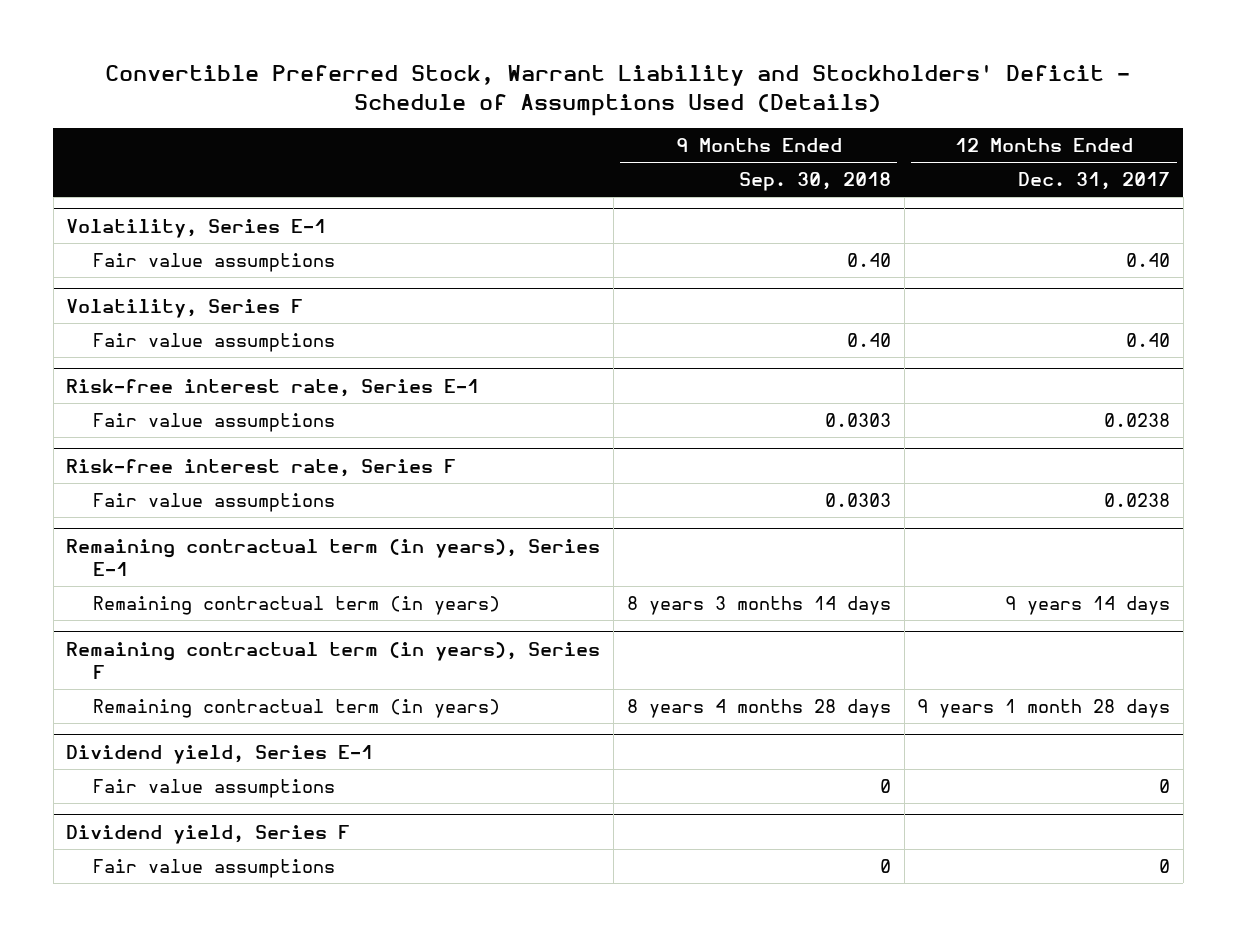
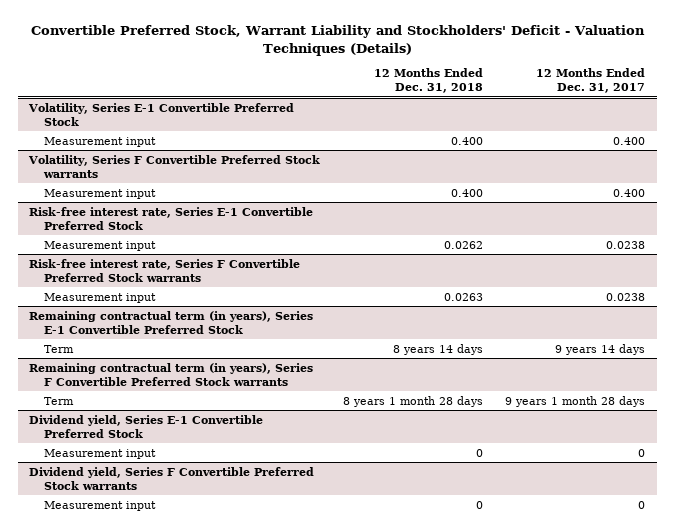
- Convertible Preferred Stock, Warrant Liability and Stockholders' Deficit - Schedule of Assumptions Used (Details)
+ Convertible Preferred Stock, Warrant Liability and Stockholders' Deficit - Valuation Techniques (Details)
- | 9 Months Ended Sep. 30, 2018 | 12 Months Ended Dec. 31, 2017
+ | 12 Months Ended Dec. 31, 2018 | 12 Months Ended Dec. 31, 2017
- Volatility, Series E-1
- Fair value assumptions | 0.40 | 0.40
- Volatility, Series F
- Fair value assumptions | 0.40 | 0.40
- Risk-free interest rate, Series E-1
- Fair value assumptions | 0.0303 | 0.0238
- Risk-free interest rate, Series F
- Fair value assumptions | 0.0303 | 0.0238
- Remaining contractual term (in years), Series E-1
- Remaining contractual term (in years) | 8 years 3 months 14 days | 9 years 14 days
- Remaining contractual term (in years), Series F
- Remaining contractual term (in years) | 8 years 4 months 28 days | 9 years 1 month 28 days
- Dividend yield, Series E-1
- Fair value assumptions | 0 | 0
- Dividend yield, Series F
- Fair value assumptions | 0 | 0
+ Volatility, Series E-1 Convertible Preferred Stock
+ Measurement input | 0.400 | 0.400
+ Volatility, Series F Convertible Preferred Stock warrants
+ Measurement input | 0.400 | 0.400
+ Risk-free interest rate, Series E-1 Convertible Preferred Stock
+ Measurement input | 0.0262 | 0.0238
+ Risk-free interest rate, Series F Convertible Preferred Stock warrants
+ Measurement input | 0.0263 | 0.0238
+ Remaining contractual term (in years), Series E-1 Convertible Preferred Stock
+ Term | 8 years 14 days | 9 years 14 days
+ Remaining contractual term (in years), Series F Convertible Preferred Stock warrants
+ Term | 8 years 1 month 28 days | 9 years 1 month 28 days
+ Dividend yield, Series E-1 Convertible Preferred Stock
+ Measurement input | 0 | 0
+ Dividend yield, Series F Convertible Preferred Stock warrants
+ Measurement input | 0 | 0

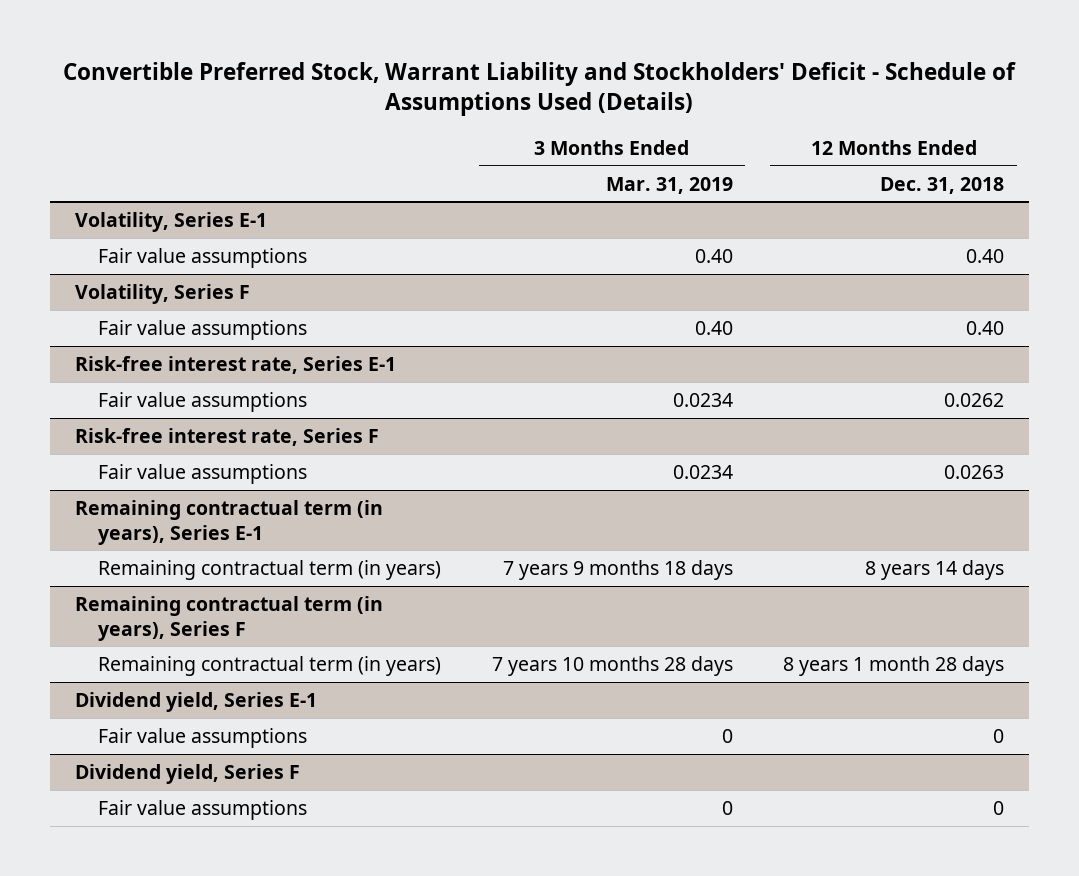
- Convertible Preferred Stock, Warrant Liability and Stockholders' Deficit - Valuation Techniques (Details)
+ Convertible Preferred Stock, Warrant Liability and Stockholders' Deficit - Schedule of Assumptions Used (Details)
- | 12 Months Ended Dec. 31, 2018 | 12 Months Ended Dec. 31, 2017
+ | 3 Months Ended Mar. 31, 2019 | 12 Months Ended Dec. 31, 2018
- Volatility, Series E-1 Convertible Preferred Stock
- Measurement input | 0.400 | 0.400
- Volatility, Series F Convertible Preferred Stock warrants
- Measurement input | 0.400 | 0.400
- Risk-free interest rate, Series E-1 Convertible Preferred Stock
- Measurement input | 0.0262 | 0.0238
- Risk-free interest rate, Series F Convertible Preferred Stock warrants
- Measurement input | 0.0263 | 0.0238
- Remaining contractual term (in years), Series E-1 Convertible Preferred Stock
- Term | 8 years 14 days | 9 years 14 days
- Remaining contractual term (in years), Series F Convertible Preferred Stock warrants
- Term | 8 years 1 month 28 days | 9 years 1 month 28 days
- Dividend yield, Series E-1 Convertible Preferred Stock
- Measurement input | 0 | 0
- Dividend yield, Series F Convertible Preferred Stock warrants
- Measurement input | 0 | 0
+ Volatility, Series E-1
+ Fair value assumptions | 0.40 | 0.40
+ Volatility, Series F
+ Fair value assumptions | 0.40 | 0.40
+ Risk-free interest rate, Series E-1
+ Fair value assumptions | 0.0234 | 0.0262
+ Risk-free interest rate, Series F
+ Fair value assumptions | 0.0234 | 0.0263
+ Remaining contractual term (in years), Series E-1
+ Remaining contractual term (in years) | 7 years 9 months 18 days | 8 years 14 days
+ Remaining contractual term (in years), Series F
+ Remaining contractual term (in years) | 7 years 10 months 28 days | 8 years 1 month 28 days
+ Dividend yield, Series E-1
+ Fair value assumptions | 0 | 0
+ Dividend yield, Series F
+ Fair value assumptions | 0 | 0

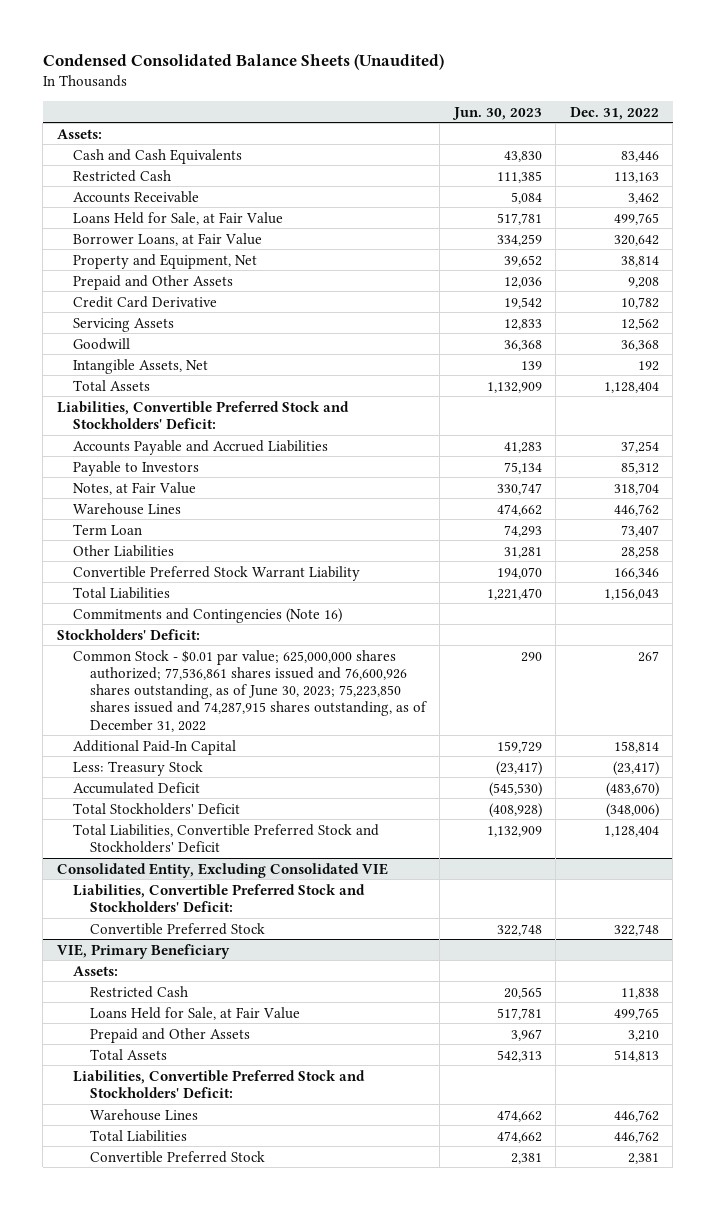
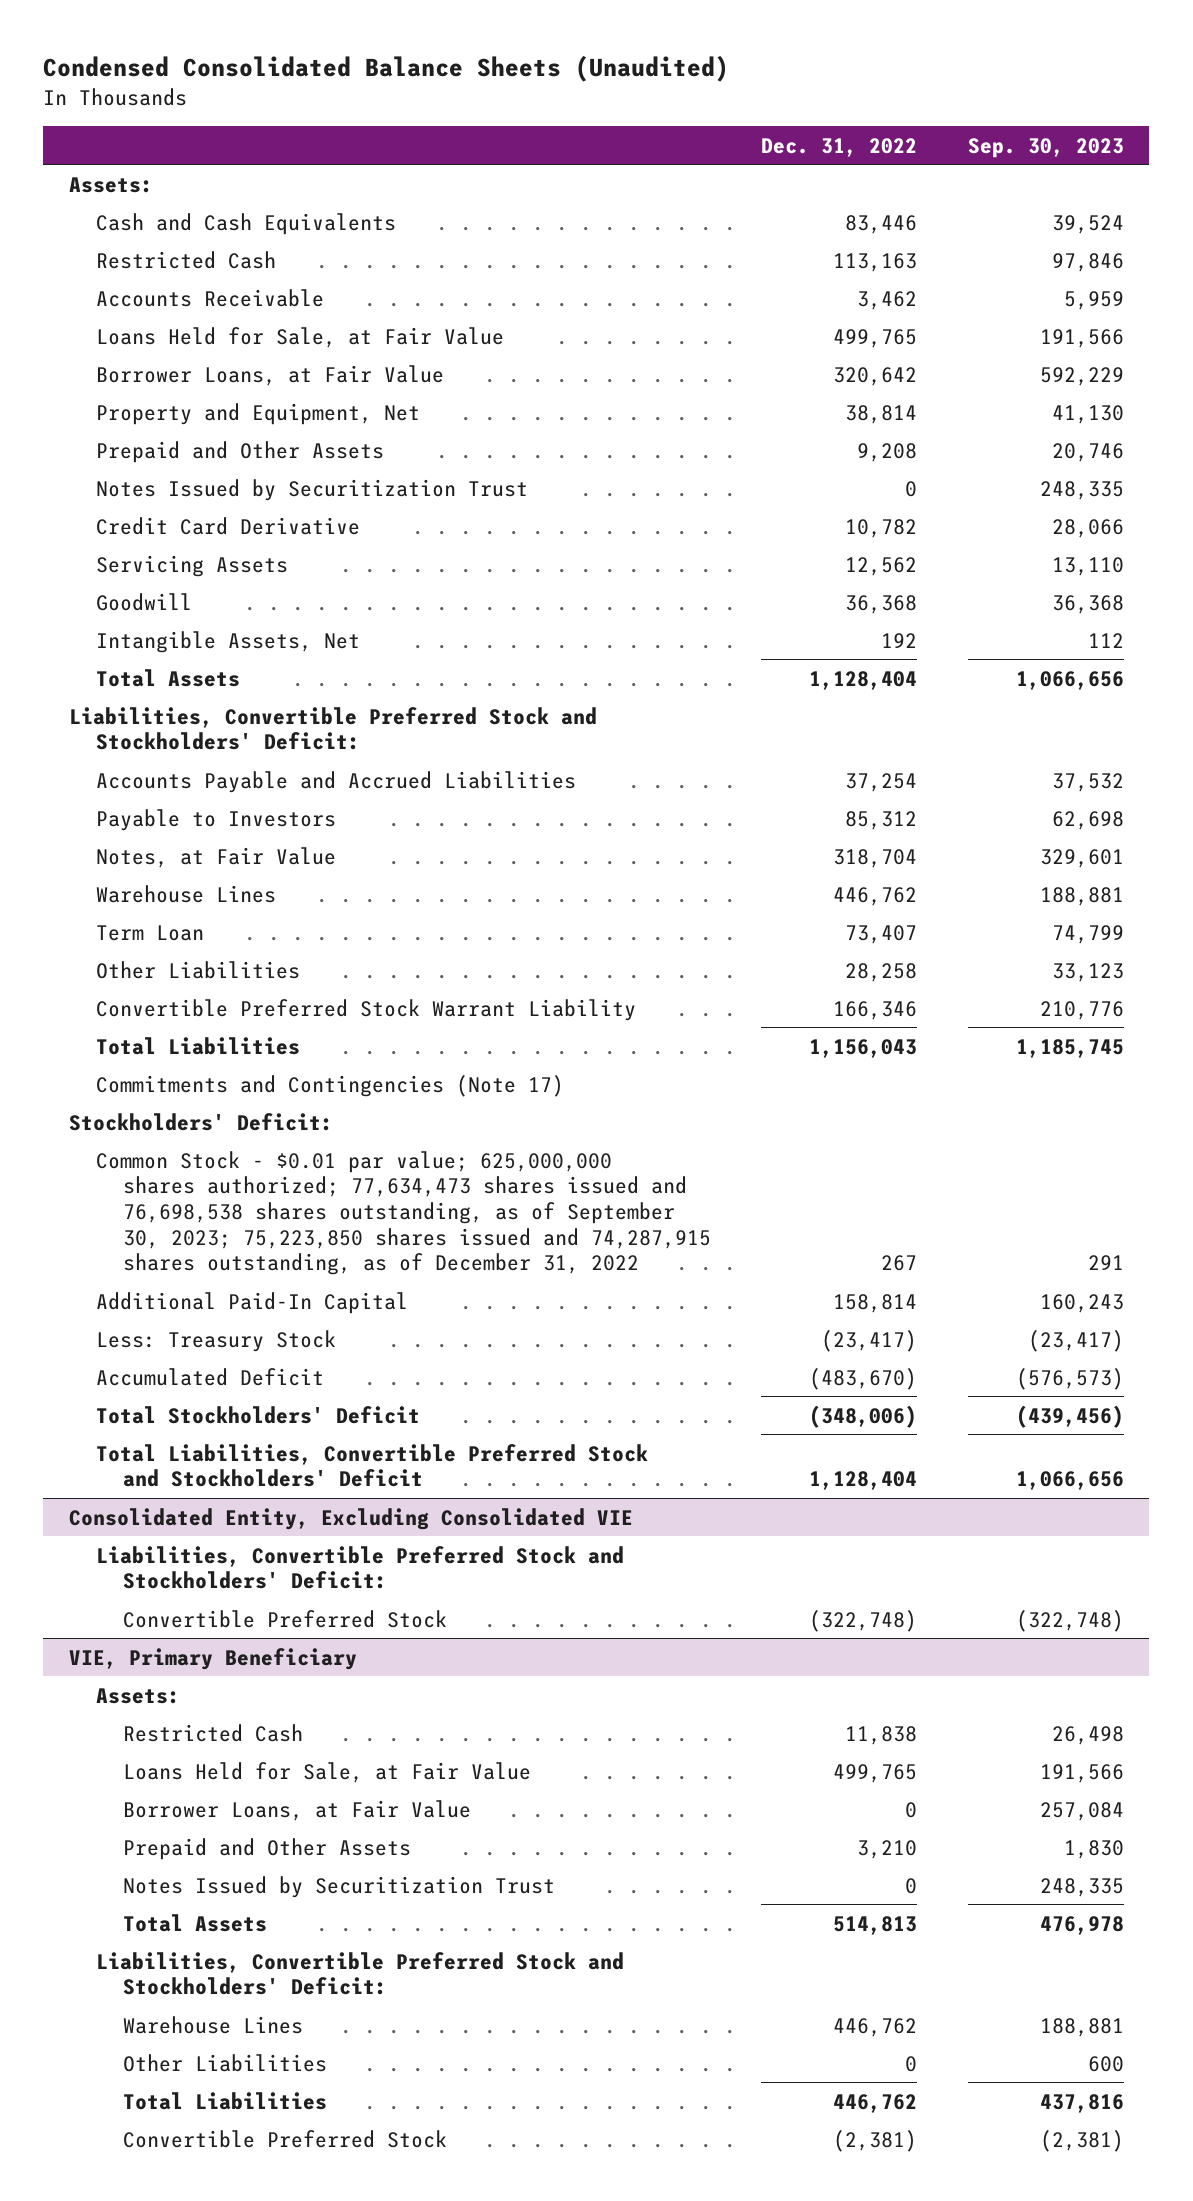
- | Jun. 30, 2023 | Dec. 31, 2022
+ | Dec. 31, 2022 | Sep. 30, 2023
+ Notes Issued by Securitization Trust | 0 | 248,335
- Commitments and Contingencies (Note 16)
+ Commitments and Contingencies (Note 17)
- Common Stock - $0.01 par value; 625,000,000 shares authorized; 77,536,861 shares issued and 76,600,926 shares outstanding, as of June 30, 2023; 75,223,850 shares issued and 74,287,915 shares outstanding, as of December 31, 2022 | 290 | 267
+ Common Stock - $0.01 par value; 625,000,000 shares authorized; 77,634,473 shares issued and 76,698,538 shares outstanding, as of September 30, 2023; 75,223,850 shares issued and 74,287,915 shares outstanding, as of December 31, 2022 | 267 | 291
@ Consolidated Entity, Excluding Consolidated VIE
- Convertible Preferred Stock | 322,748 | 322,748
+ Convertible Preferred Stock | (322,748) | (322,748)
@ VIE, Primary Beneficiary
+ Borrower Loans, at Fair Value | 0 | 257,084
+ Notes Issued by Securitization Trust | 0 | 248,335
+ Other Liabilities | 0 | 600
- Convertible Preferred Stock | 2,381 | 2,381
+ Convertible Preferred Stock | (2,381) | (2,381)

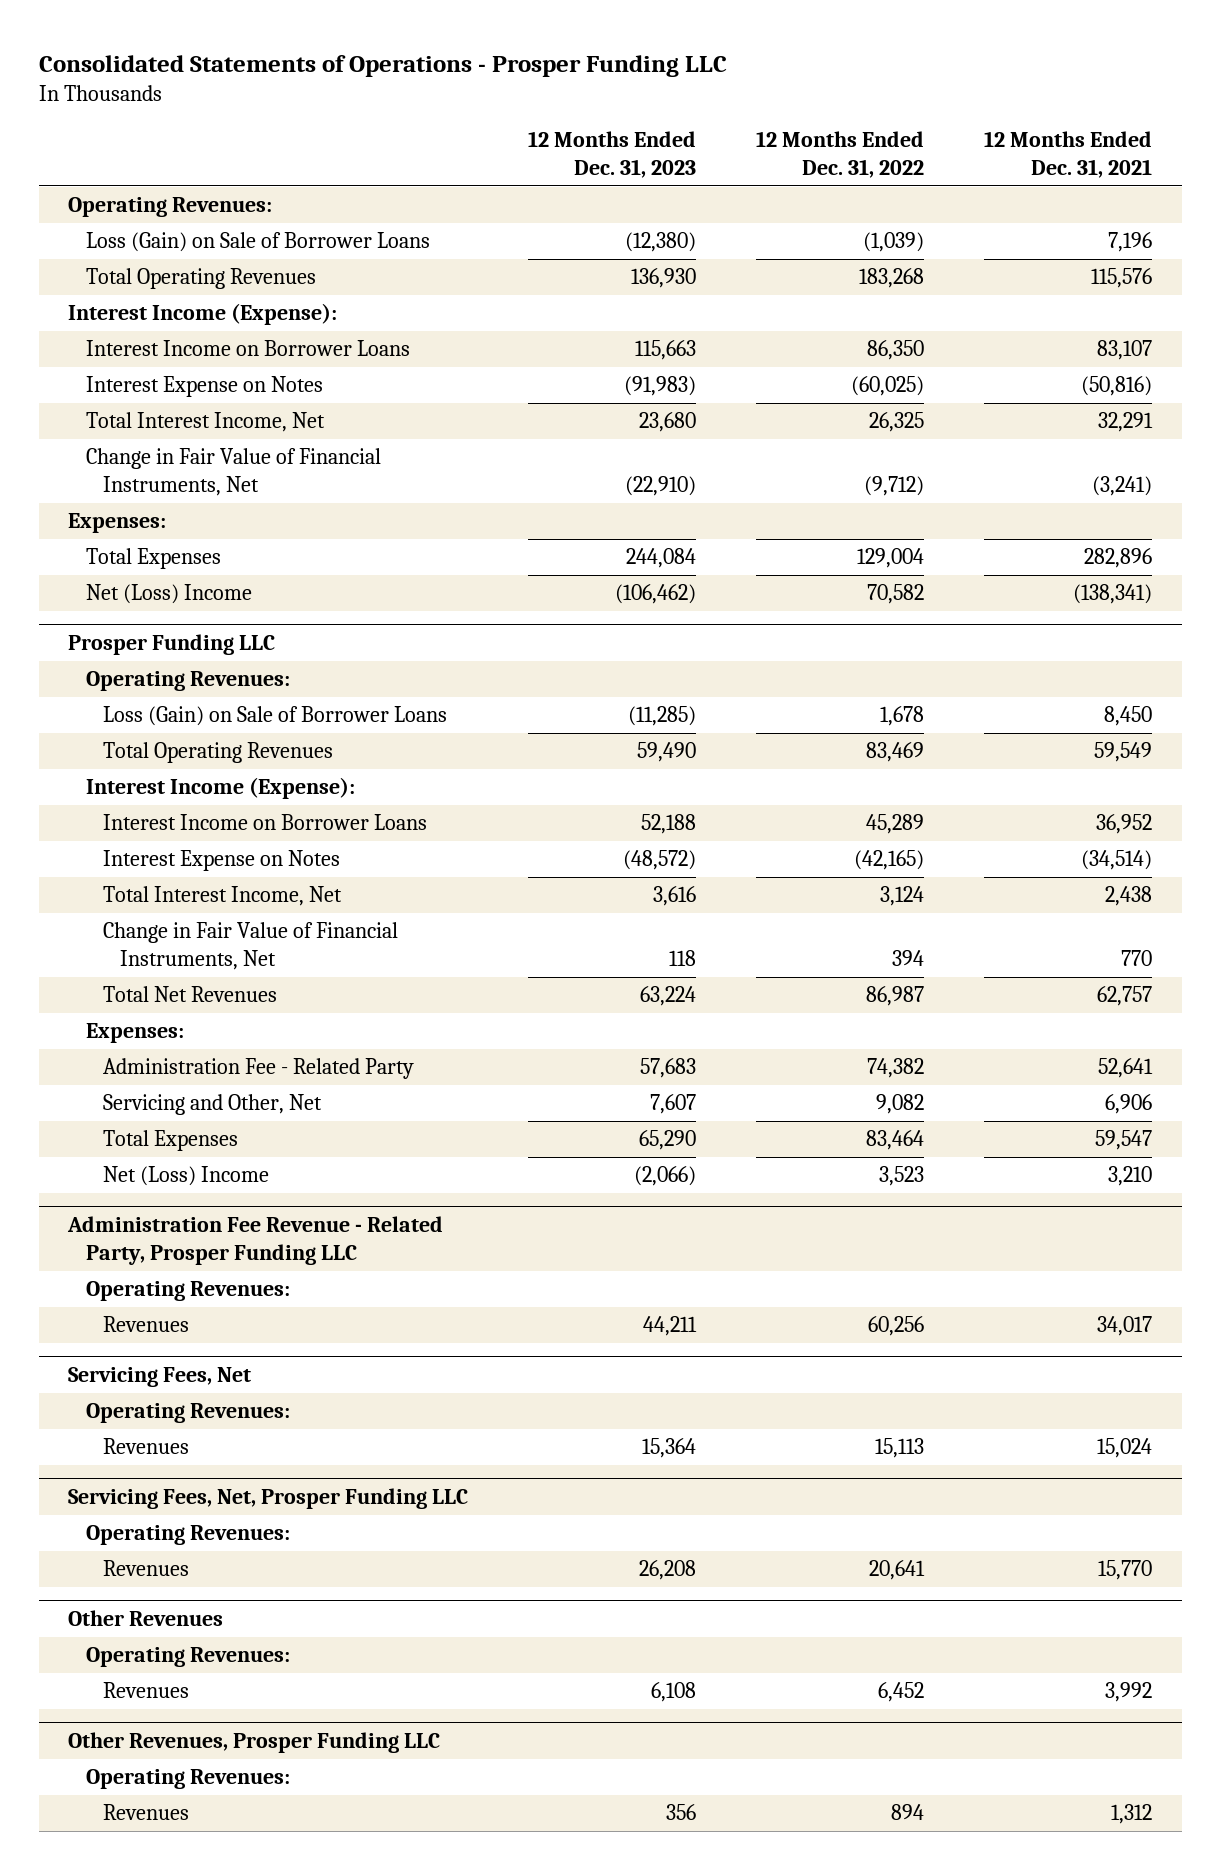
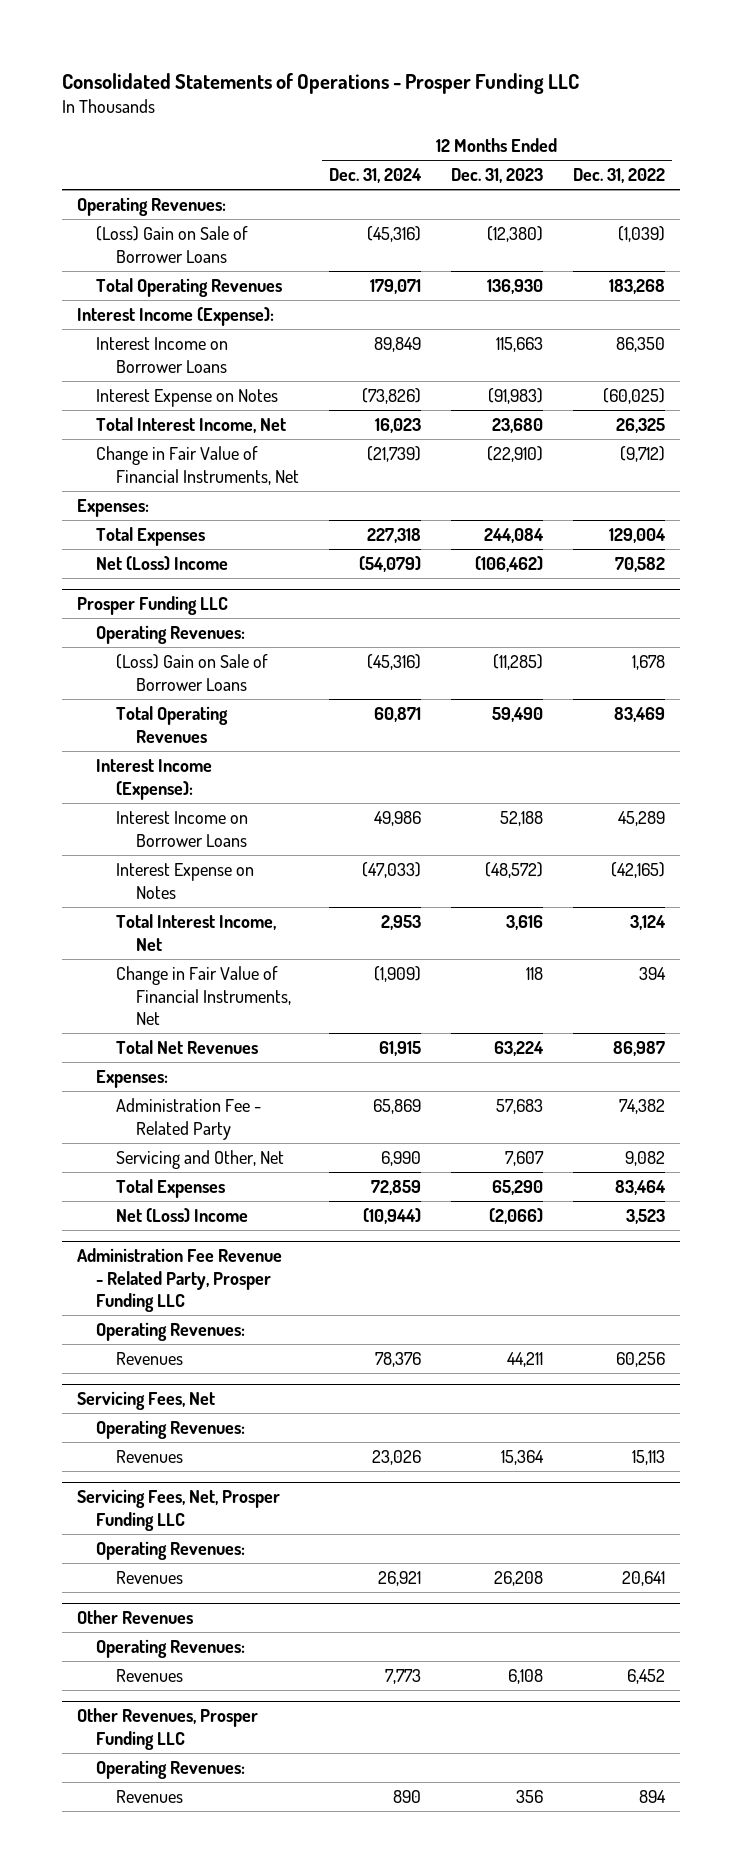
- | 12 Months Ended Dec. 31, 2023 | 12 Months Ended Dec. 31, 2022 | 12 Months Ended Dec. 31, 2021
+ | 12 Months Ended Dec. 31, 2024 | 12 Months Ended Dec. 31, 2023 | 12 Months Ended Dec. 31, 2022
- Loss (Gain) on Sale of Borrower Loans | (12,380) | (1,039) | 7,196
+ (Loss) Gain on Sale of Borrower Loans | (45,316) | (12,380) | (1,039)
@ Prosper Funding LLC
- Loss (Gain) on Sale of Borrower Loans | (11,285) | 1,678 | 8,450
+ (Loss) Gain on Sale of Borrower Loans | (45,316) | (11,285) | 1,678

